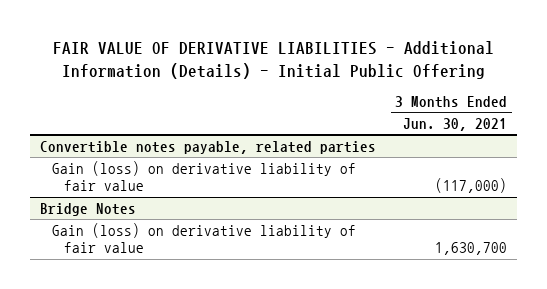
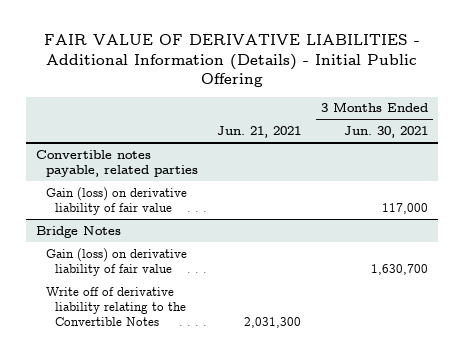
- | 3 Months Ended Jun. 30, 2021
+ | Jun. 21, 2021 | 3 Months Ended Jun. 30, 2021
@ Convertible notes payable, related parties
- Gain (loss) on derivative liability of fair value | (117,000)
+ Gain (loss) on derivative liability of fair value | | 117,000
@ Bridge Notes
+ Write off of derivative liability relating to the Convertible Notes | 2,031,300 |

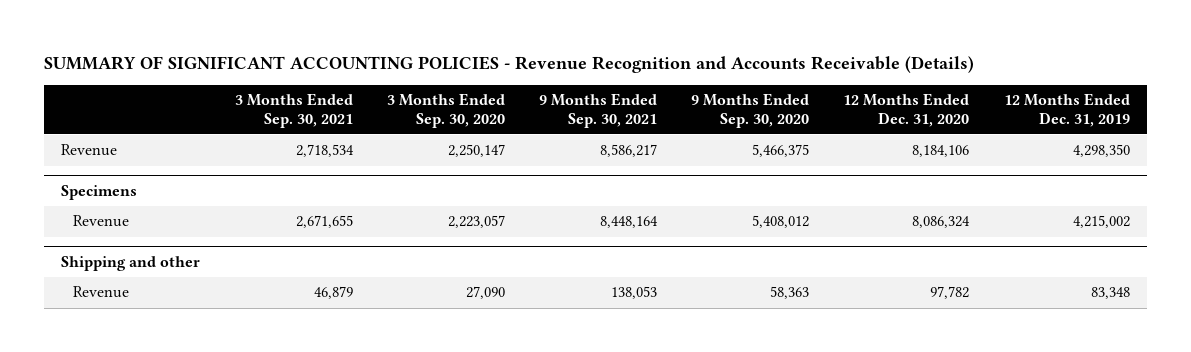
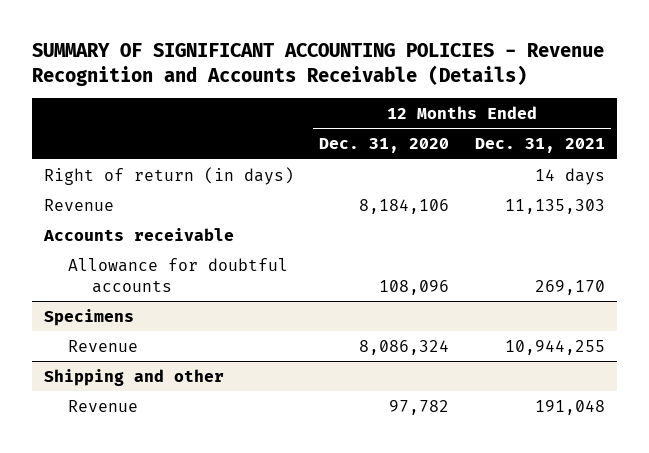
- | 3 Months Ended Sep. 30, 2021 | 3 Months Ended Sep. 30, 2020 | 9 Months Ended Sep. 30, 2021 | 9 Months Ended Sep. 30, 2020 | 12 Months Ended Dec. 31, 2020 | 12 Months Ended Dec. 31, 2019
+ | 12 Months Ended Dec. 31, 2020 | 12 Months Ended Dec. 31, 2021
+ Right of return (in days) | | 14 days
+ Accounts receivable
+ Allowance for doubtful accounts | 108,096 | 269,170

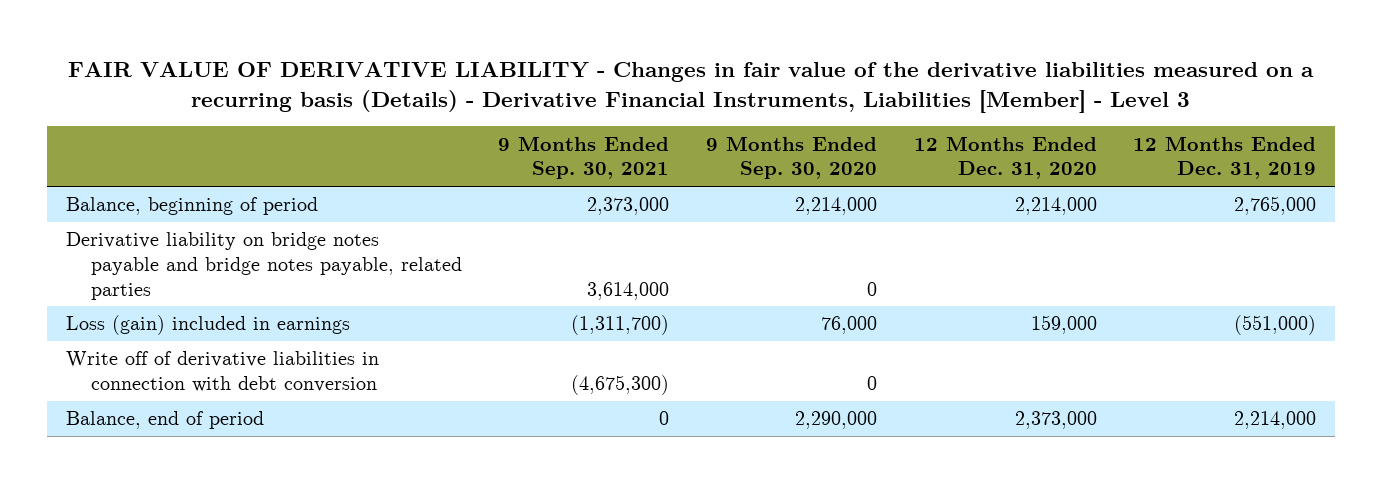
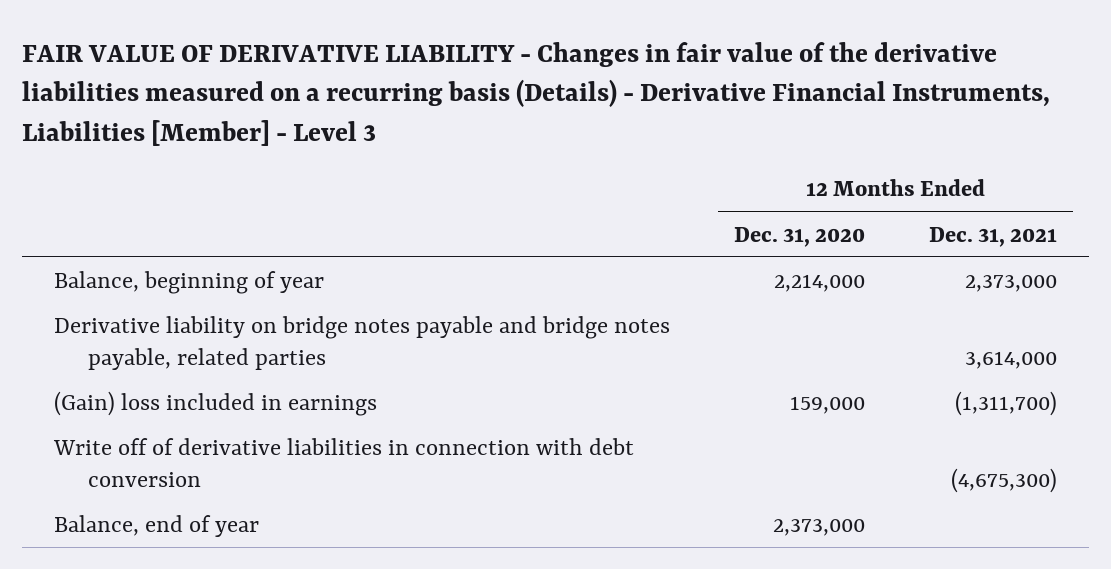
- | 9 Months Ended Sep. 30, 2021 | 9 Months Ended Sep. 30, 2020 | 12 Months Ended Dec. 31, 2020 | 12 Months Ended Dec. 31, 2019
+ | 12 Months Ended Dec. 31, 2020 | 12 Months Ended Dec. 31, 2021
- Balance, beginning of period | 2,373,000 | 2,214,000 | 2,214,000 | 2,765,000
+ Balance, beginning of year | 2,214,000 | 2,373,000
- Loss (gain) included in earnings | (1,311,700) | 76,000 | 159,000 | (551,000)
+ (Gain) loss included in earnings | 159,000 | (1,311,700)
- Balance, end of period | 0 | 2,290,000 | 2,373,000 | 2,214,000
+ Balance, end of year | 2,373,000 |

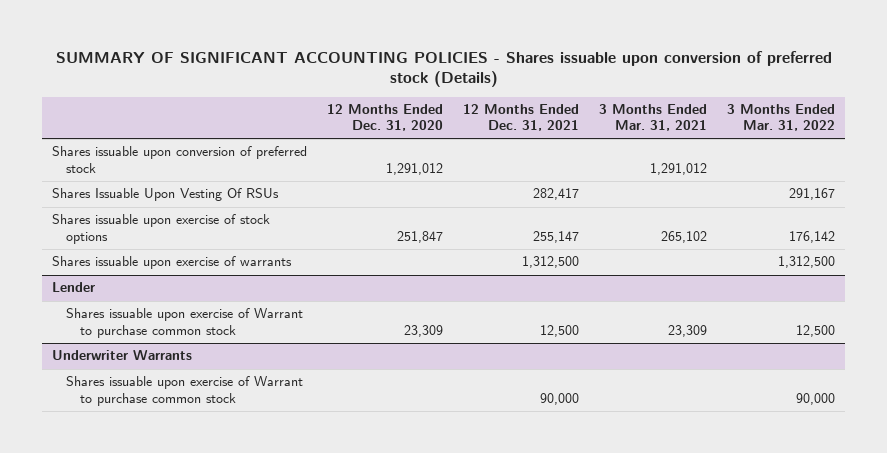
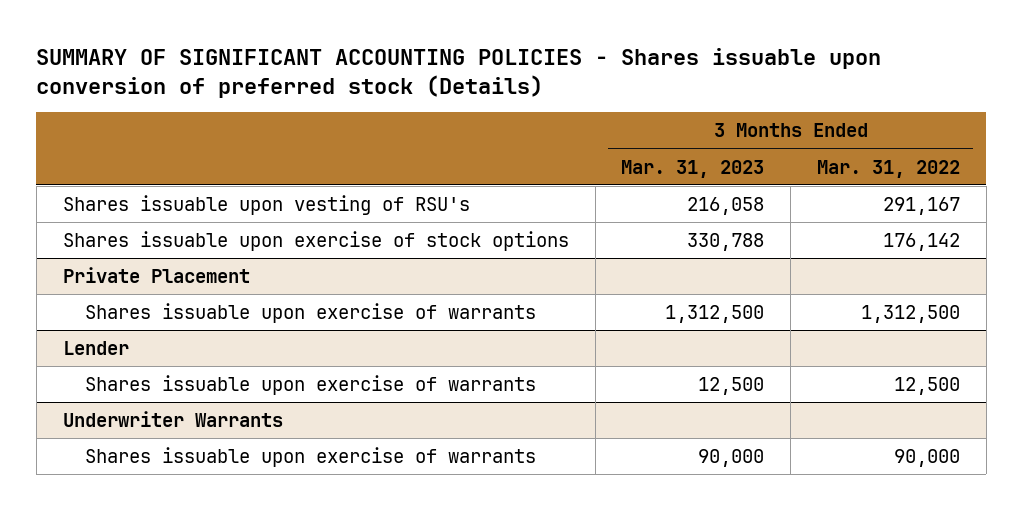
- | 12 Months Ended Dec. 31, 2020 | 12 Months Ended Dec. 31, 2021 | 3 Months Ended Mar. 31, 2021 | 3 Months Ended Mar. 31, 2022
+ | 3 Months Ended Mar. 31, 2023 | 3 Months Ended Mar. 31, 2022
- Shares issuable upon conversion of preferred stock | 1,291,012 | | 1,291,012 |
- Shares Issuable Upon Vesting Of RSUs | | 282,417 | | 291,167
+ Shares issuable upon vesting of RSU's | 216,058 | 291,167
+ Private Placement
@ Lender
- Shares issuable upon exercise of Warrant to purchase common stock | 23,309 | 12,500 | 23,309 | 12,500
+ Shares issuable upon exercise of warrants | 12,500 | 12,500
@ Underwriter Warrants
- Shares issuable upon exercise of Warrant to purchase common stock | | 90,000 | | 90,000
+ Shares issuable upon exercise of warrants | 90,000 | 90,000

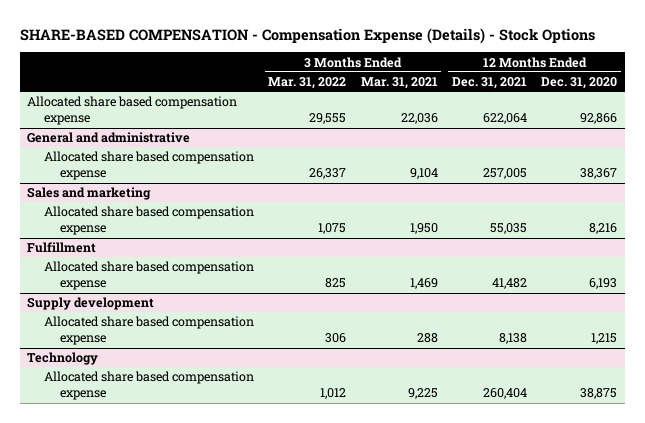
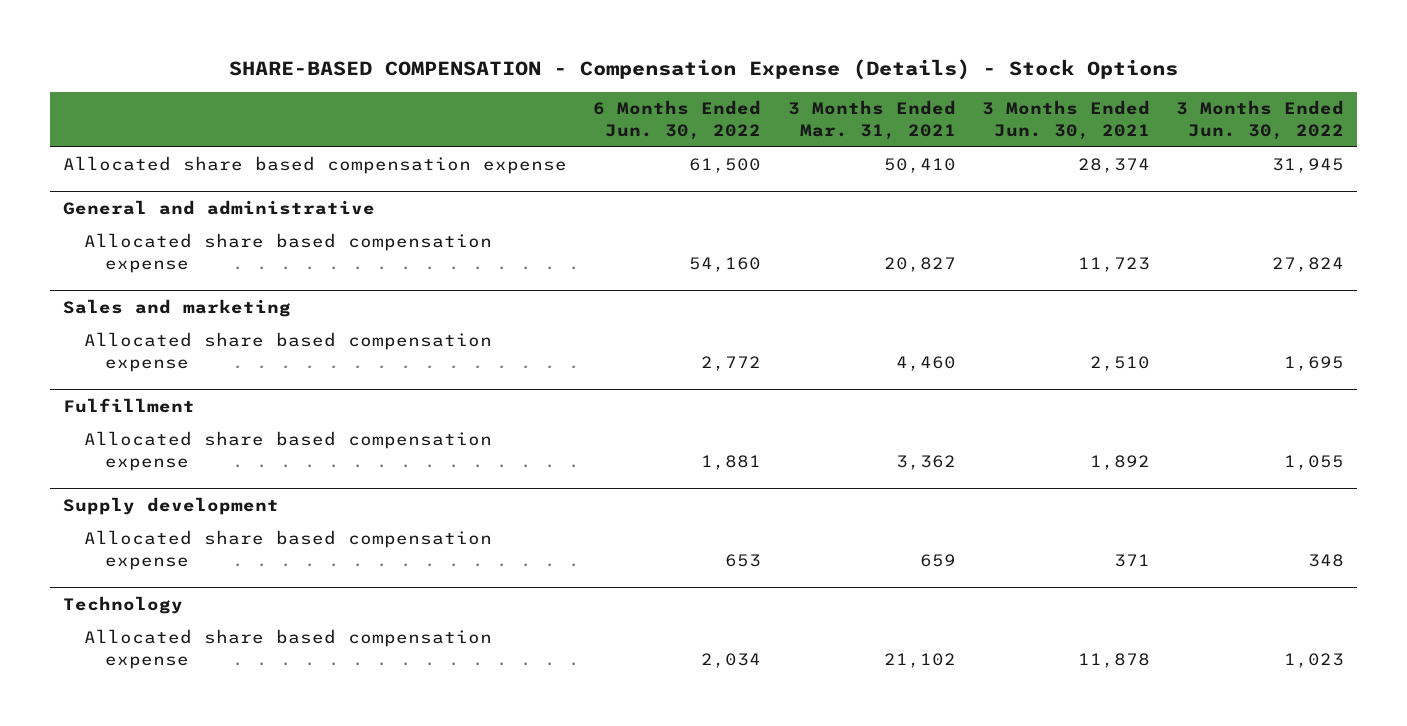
- | 3 Months Ended Mar. 31, 2022 | 3 Months Ended Mar. 31, 2021 | 12 Months Ended Dec. 31, 2021 | 12 Months Ended Dec. 31, 2020
+ | 6 Months Ended Jun. 30, 2022 | 3 Months Ended Mar. 31, 2021 | 3 Months Ended Jun. 30, 2021 | 3 Months Ended Jun. 30, 2022
- Allocated share based compensation expense | 29,555 | 22,036 | 622,064 | 92,866
+ Allocated share based compensation expense | 61,500 | 50,410 | 28,374 | 31,945
@ General and administrative
- Allocated share based compensation expense | 26,337 | 9,104 | 257,005 | 38,367
+ Allocated share based compensation expense | 54,160 | 20,827 | 11,723 | 27,824
@ Sales and marketing
- Allocated share based compensation expense | 1,075 | 1,950 | 55,035 | 8,216
+ Allocated share based compensation expense | 2,772 | 4,460 | 2,510 | 1,695
@ Fulfillment
- Allocated share based compensation expense | 825 | 1,469 | 41,482 | 6,193
+ Allocated share based compensation expense | 1,881 | 3,362 | 1,892 | 1,055
@ Supply development
- Allocated share based compensation expense | 306 | 288 | 8,138 | 1,215
+ Allocated share based compensation expense | 653 | 659 | 371 | 348
@ Technology
- Allocated share based compensation expense | 1,012 | 9,225 | 260,404 | 38,875
+ Allocated share based compensation expense | 2,034 | 21,102 | 11,878 | 1,023

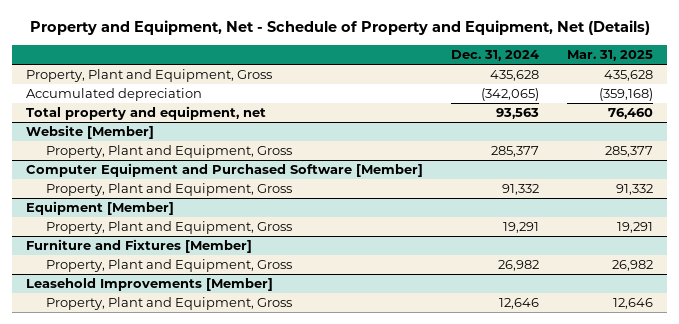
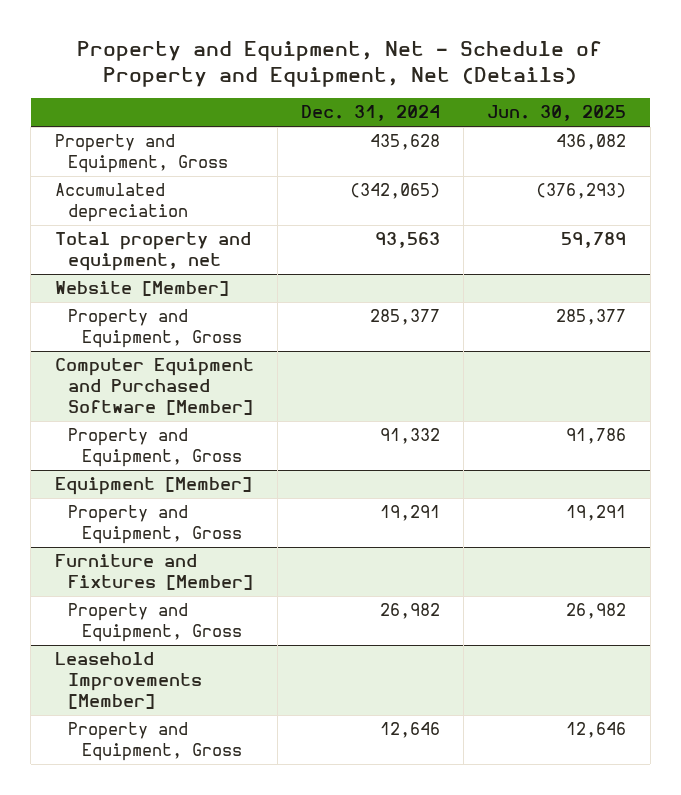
- | Dec. 31, 2024 | Mar. 31, 2025
+ | Dec. 31, 2024 | Jun. 30, 2025
- Property, Plant and Equipment, Gross | 435,628 | 435,628
+ Property and Equipment, Gross | 435,628 | 436,082
@ Website [Member]
- Property, Plant and Equipment, Gross | 285,377 | 285,377
+ Property and Equipment, Gross | 285,377 | 285,377
@ Computer Equipment and Purchased Software [Member]
- Property, Plant and Equipment, Gross | 91,332 | 91,332
+ Property and Equipment, Gross | 91,332 | 91,786
@ Equipment [Member]
- Property, Plant and Equipment, Gross | 19,291 | 19,291
+ Property and Equipment, Gross | 19,291 | 19,291
@ Furniture and Fixtures [Member]
- Property, Plant and Equipment, Gross | 26,982 | 26,982
+ Property and Equipment, Gross | 26,982 | 26,982
@ Leasehold Improvements [Member]
- Property, Plant and Equipment, Gross | 12,646 | 12,646
+ Property and Equipment, Gross | 12,646 | 12,646

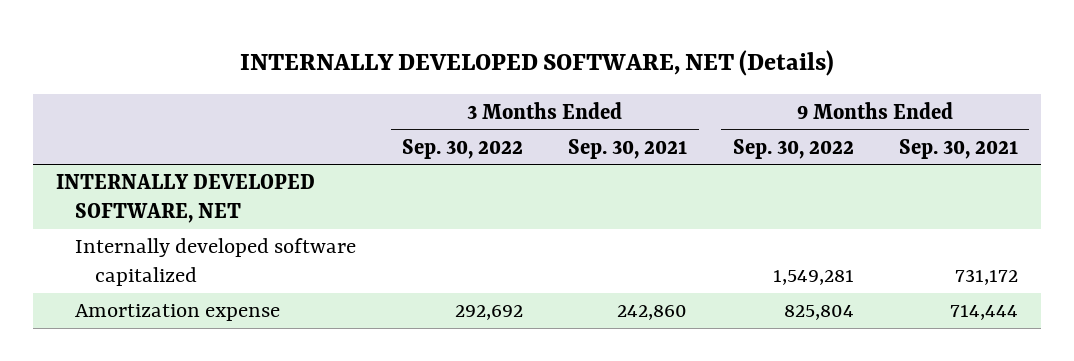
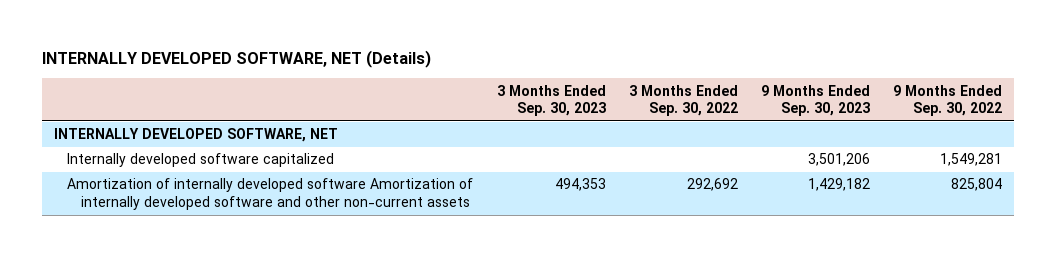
- | 3 Months Ended Sep. 30, 2022 | 3 Months Ended Sep. 30, 2021 | 9 Months Ended Sep. 30, 2022 | 9 Months Ended Sep. 30, 2021
+ | 3 Months Ended Sep. 30, 2023 | 3 Months Ended Sep. 30, 2022 | 9 Months Ended Sep. 30, 2023 | 9 Months Ended Sep. 30, 2022
- Amortization expense | 292,692 | 242,860 | 825,804 | 714,444
+ Amortization of internally developed software Amortization of internally developed software and other non-current assets | 494,353 | 292,692 | 1,429,182 | 825,804

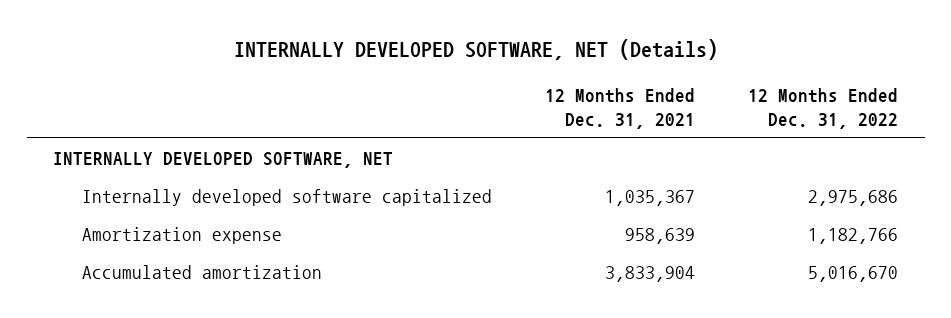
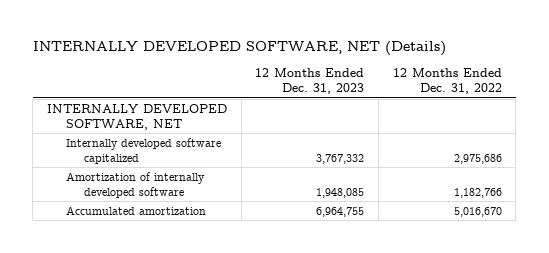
- | 12 Months Ended Dec. 31, 2021 | 12 Months Ended Dec. 31, 2022
+ | 12 Months Ended Dec. 31, 2023 | 12 Months Ended Dec. 31, 2022
- Amortization expense | 958,639 | 1,182,766
+ Amortization of internally developed software | 1,948,085 | 1,182,766

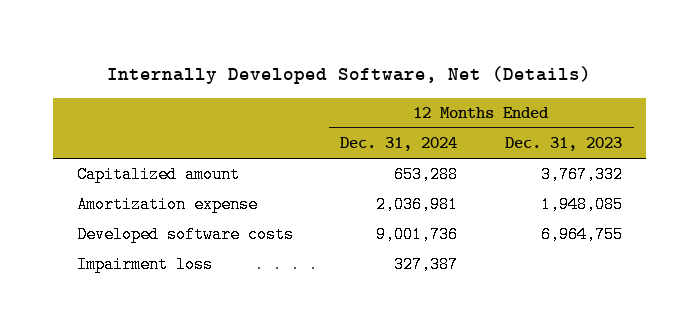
- INTERNALLY DEVELOPED SOFTWARE, NET (Details)
+ Internally Developed Software, Net (Details)
- | 12 Months Ended Dec. 31, 2023 | 12 Months Ended Dec. 31, 2022
+ | 12 Months Ended Dec. 31, 2024 | 12 Months Ended Dec. 31, 2023
- INTERNALLY DEVELOPED SOFTWARE, NET
- Internally developed software capitalized | 3,767,332 | 2,975,686
- Amortization of internally developed software | 1,948,085 | 1,182,766
- Accumulated amortization | 6,964,755 | 5,016,670
+ Capitalized amount | 653,288 | 3,767,332
+ Amortization expense | 2,036,981 | 1,948,085
+ Developed software costs | 9,001,736 | 6,964,755
+ Impairment loss | 327,387 |

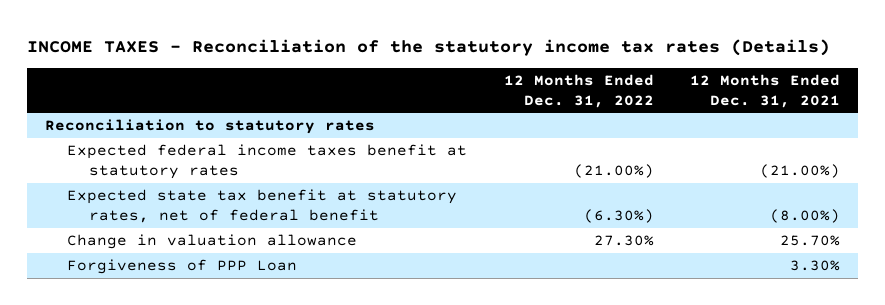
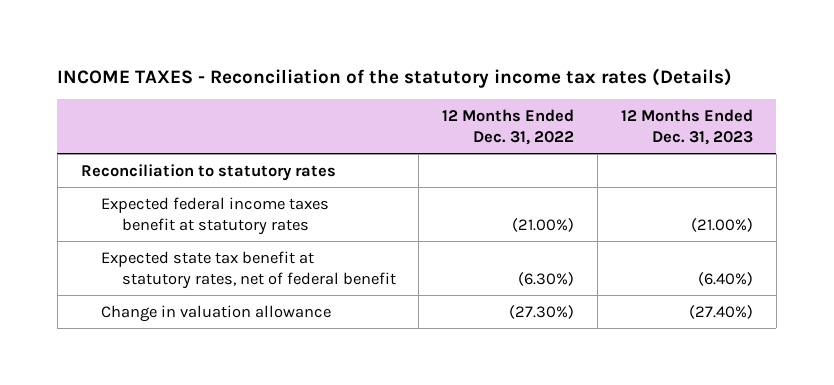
- | 12 Months Ended Dec. 31, 2022 | 12 Months Ended Dec. 31, 2021
+ | 12 Months Ended Dec. 31, 2022 | 12 Months Ended Dec. 31, 2023
- Change in valuation allowance | 27.30% | 25.70%
- Forgiveness of PPP Loan | | 3.30%
+ Change in valuation allowance | (27.30%) | (27.40%)

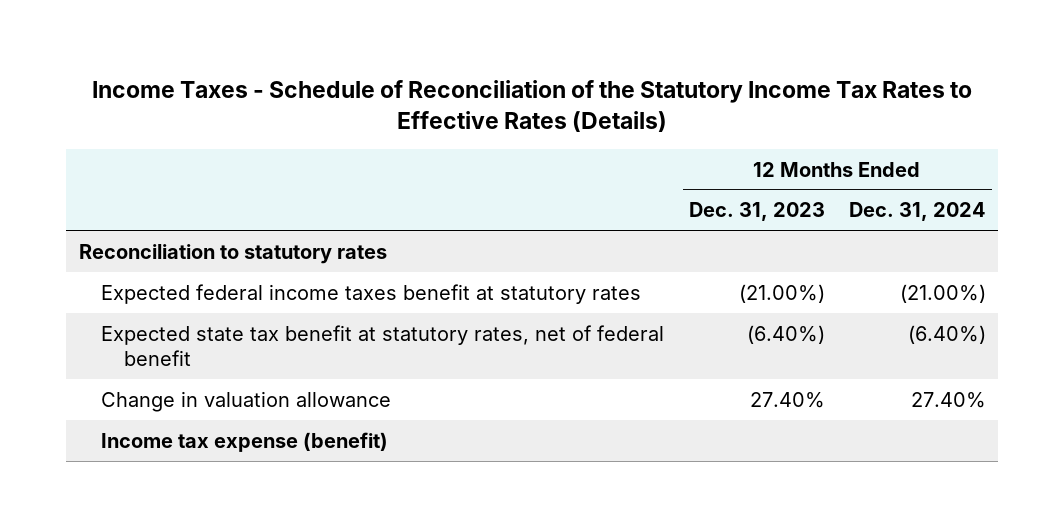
- INCOME TAXES - Reconciliation of the statutory income tax rates (Details)
+ Income Taxes - Schedule of Reconciliation of the Statutory Income Tax Rates to Effective Rates (Details)
- | 12 Months Ended Dec. 31, 2022 | 12 Months Ended Dec. 31, 2023
+ | 12 Months Ended Dec. 31, 2023 | 12 Months Ended Dec. 31, 2024
- Change in valuation allowance | (27.30%) | (27.40%)
+ Change in valuation allowance | 27.40% | 27.40%
+ Income tax expense (benefit)

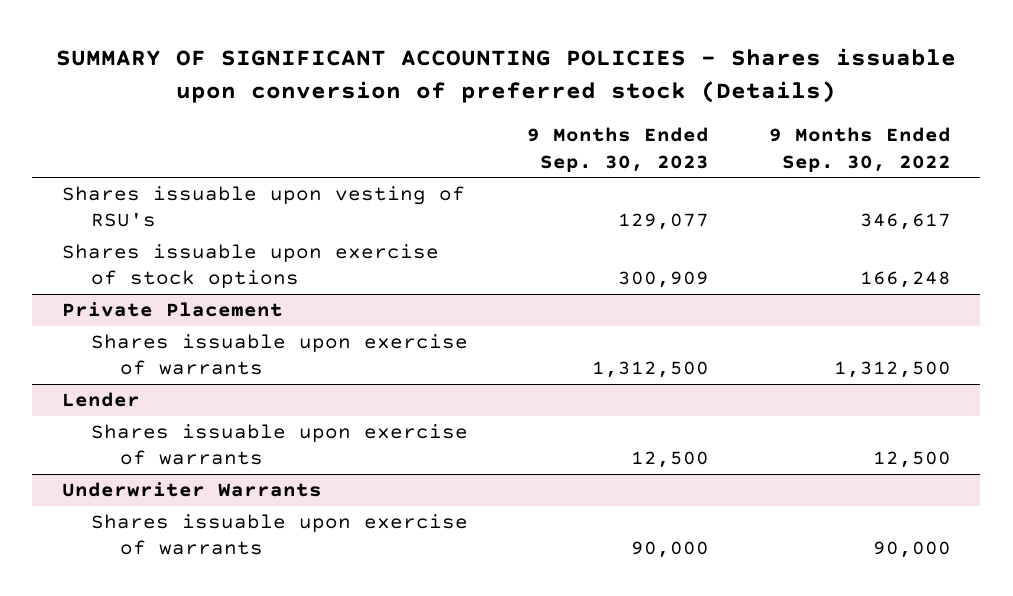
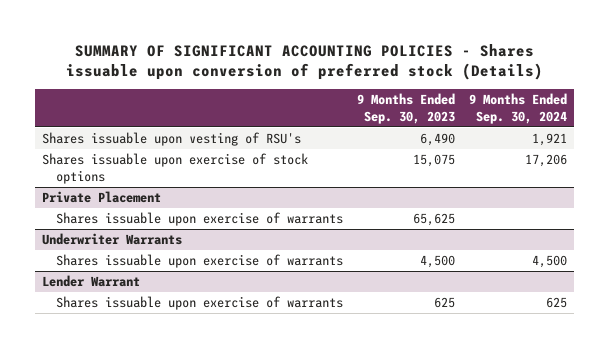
- | 9 Months Ended Sep. 30, 2023 | 9 Months Ended Sep. 30, 2022
+ | 9 Months Ended Sep. 30, 2023 | 9 Months Ended Sep. 30, 2024
- Shares issuable upon vesting of RSU's | 129,077 | 346,617
- Shares issuable upon exercise of stock options | 300,909 | 166,248
+ Shares issuable upon vesting of RSU's | 6,490 | 1,921
+ Shares issuable upon exercise of stock options | 15,075 | 17,206
@ Private Placement
- Shares issuable upon exercise of warrants | 1,312,500 | 1,312,500
- Lender
- Shares issuable upon exercise of warrants | 12,500 | 12,500
@ Private Placement
+ Shares issuable upon exercise of warrants | 65,625 |
@ Underwriter Warrants
- Shares issuable upon exercise of warrants | 90,000 | 90,000
+ Shares issuable upon exercise of warrants | 4,500 | 4,500
+ Lender Warrant
+ Shares issuable upon exercise of warrants | 625 | 625

